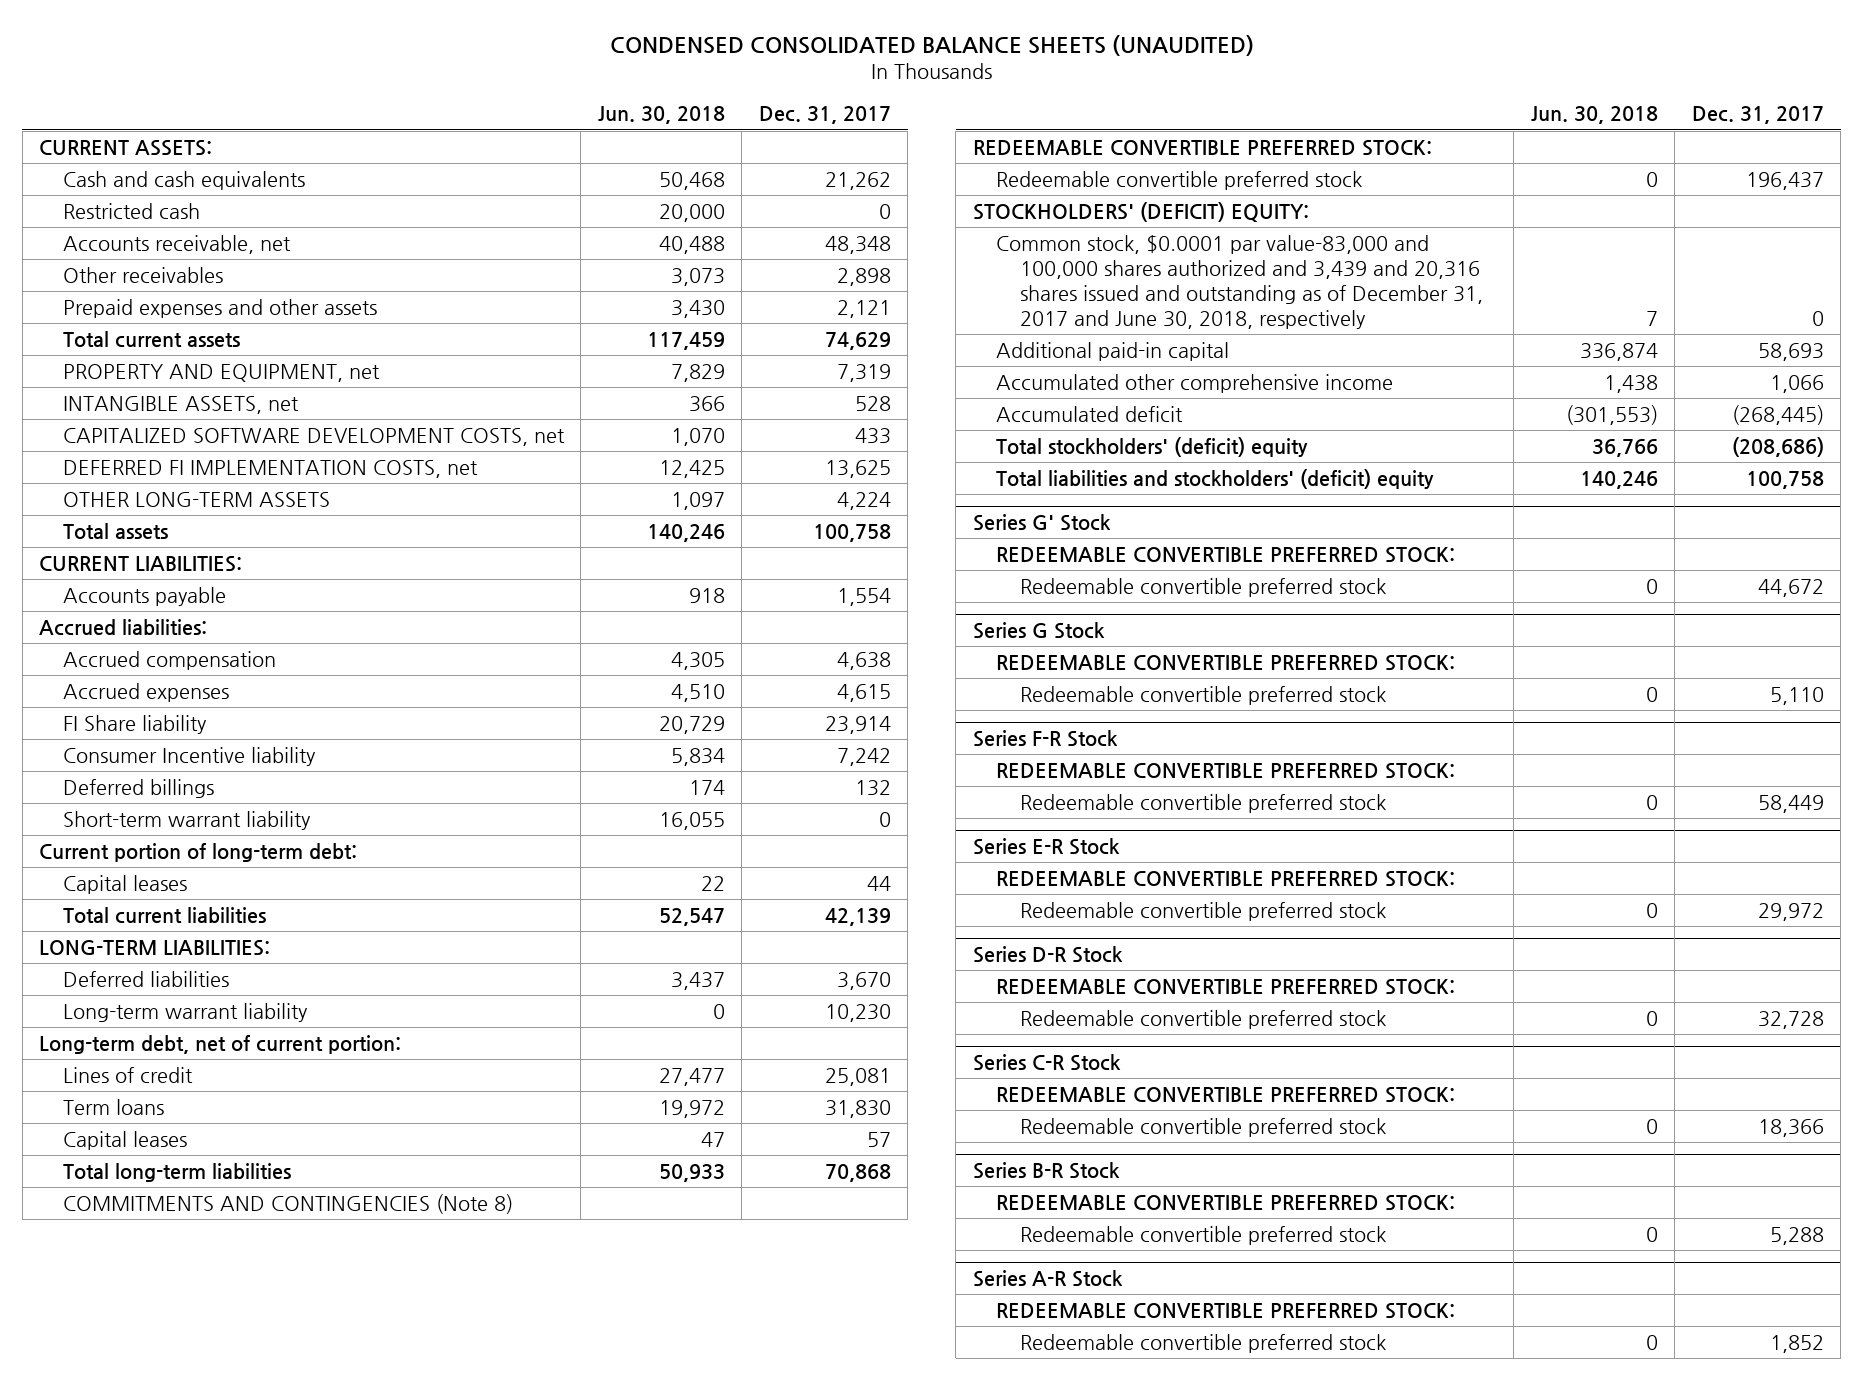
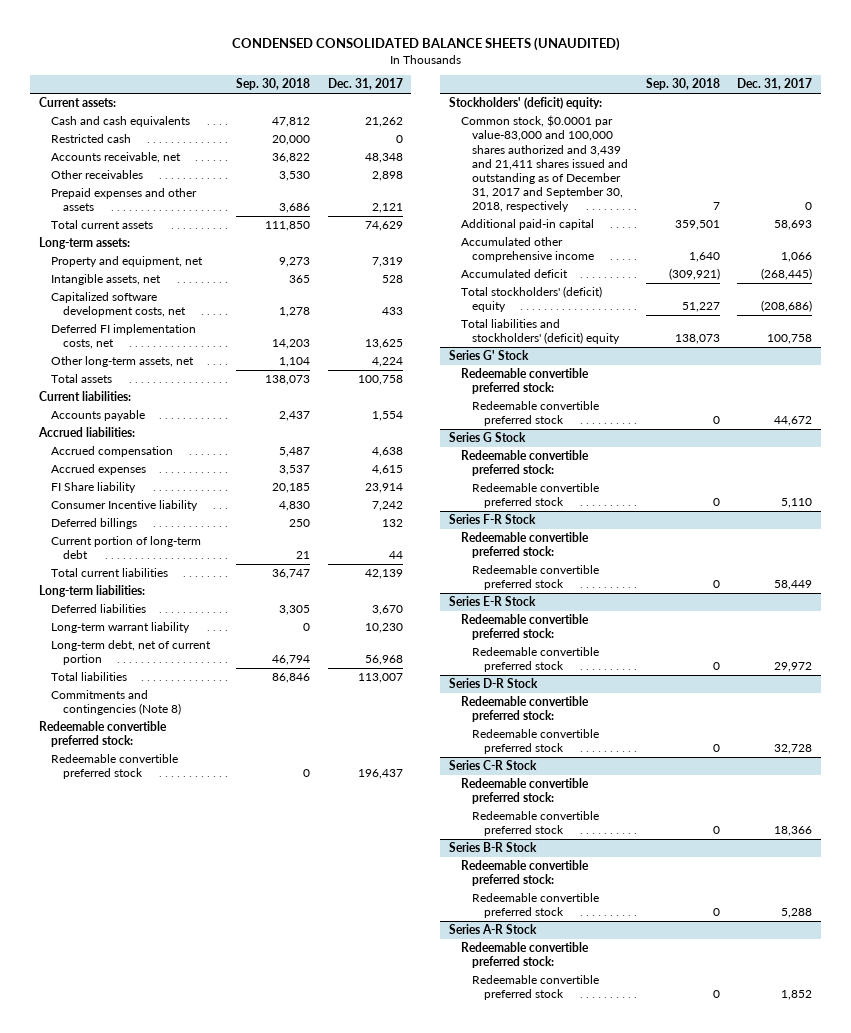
- | Jun. 30, 2018 | Dec. 31, 2017
+ | Sep. 30, 2018 | Dec. 31, 2017
- CURRENT ASSETS:
+ Current assets:
- PROPERTY AND EQUIPMENT, net | 7,829 | 7,319
- INTANGIBLE ASSETS, net | 366 | 528
- CAPITALIZED SOFTWARE DEVELOPMENT COSTS, net | 1,070 | 433
- DEFERRED FI IMPLEMENTATION COSTS, net | 12,425 | 13,625
- OTHER LONG-TERM ASSETS | 1,097 | 4,224
+ Long-term assets:
+ Property and equipment, net | 9,273 | 7,319
+ Intangible assets, net | 365 | 528
+ Capitalized software development costs, net | 1,278 | 433
+ Deferred FI implementation costs, net | 14,203 | 13,625
+ Other long-term assets, net | 1,104 | 4,224
- CURRENT LIABILITIES:
+ Current liabilities:
- Short-term warrant liability | 16,055 | 0
- Current portion of long-term debt:
- Capital leases | 22 | 44
+ Current portion of long-term debt | 21 | 44
- LONG-TERM LIABILITIES:
+ Long-term liabilities:
- Long-term debt, net of current portion:
- Lines of credit | 27,477 | 25,081
- Term loans | 19,972 | 31,830
- Capital leases | 47 | 57
- Total long-term liabilities | 50,933 | 70,868
- COMMITMENTS AND CONTINGENCIES (Note 8)
- REDEEMABLE CONVERTIBLE PREFERRED STOCK:
+ Long-term debt, net of current portion | 46,794 | 56,968
+ Total liabilities | 86,846 | 113,007
+ Commitments and contingencies (Note 8)
+ Redeemable convertible preferred stock:
- STOCKHOLDERS' (DEFICIT) EQUITY:
- Common stock, $0.0001 par value-83,000 and 100,000 shares authorized and 3,439 and 20,316 shares issued and outstanding as of December 31, 2017 and June 30, 2018, respectively | 7 | 0
+ Stockholders' (deficit) equity:
+ Common stock, $0.0001 par value-83,000 and 100,000 shares authorized and 3,439 and 21,411 shares issued and outstanding as of December 31, 2017 and September 30, 2018, respectively | 7 | 0
@ Series G' Stock
- REDEEMABLE CONVERTIBLE PREFERRED STOCK:
+ Redeemable convertible preferred stock:
@ Series G Stock
- REDEEMABLE CONVERTIBLE PREFERRED STOCK:
+ Redeemable convertible preferred stock:
@ Series F-R Stock
- REDEEMABLE CONVERTIBLE PREFERRED STOCK:
+ Redeemable convertible preferred stock:
@ Series E-R Stock
- REDEEMABLE CONVERTIBLE PREFERRED STOCK:
+ Redeemable convertible preferred stock:
@ Series D-R Stock
- REDEEMABLE CONVERTIBLE PREFERRED STOCK:
+ Redeemable convertible preferred stock:
@ Series C-R Stock
- REDEEMABLE CONVERTIBLE PREFERRED STOCK:
+ Redeemable convertible preferred stock:
@ Series B-R Stock
- REDEEMABLE CONVERTIBLE PREFERRED STOCK:
+ Redeemable convertible preferred stock:
@ Series A-R Stock
- REDEEMABLE CONVERTIBLE PREFERRED STOCK:
+ Redeemable convertible preferred stock:

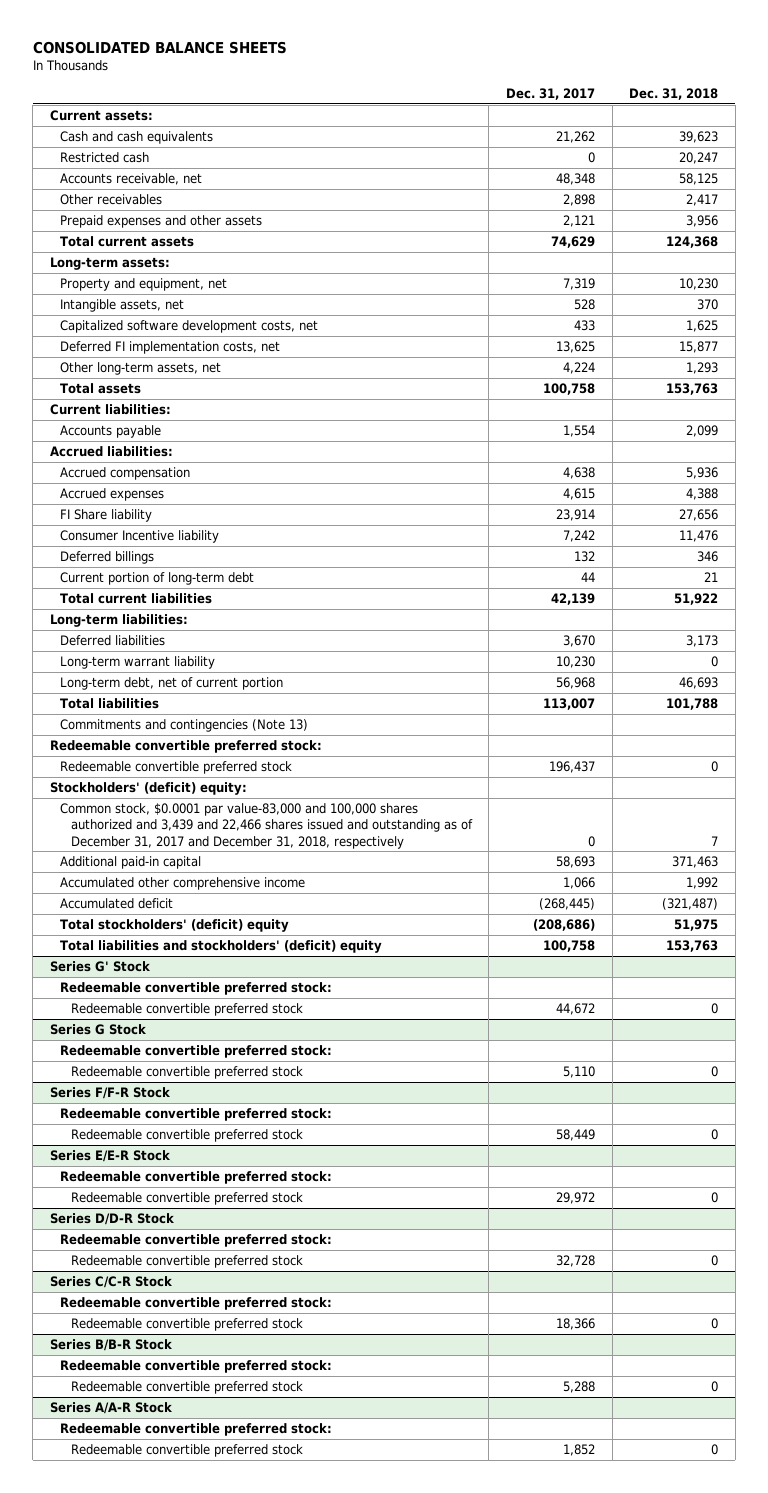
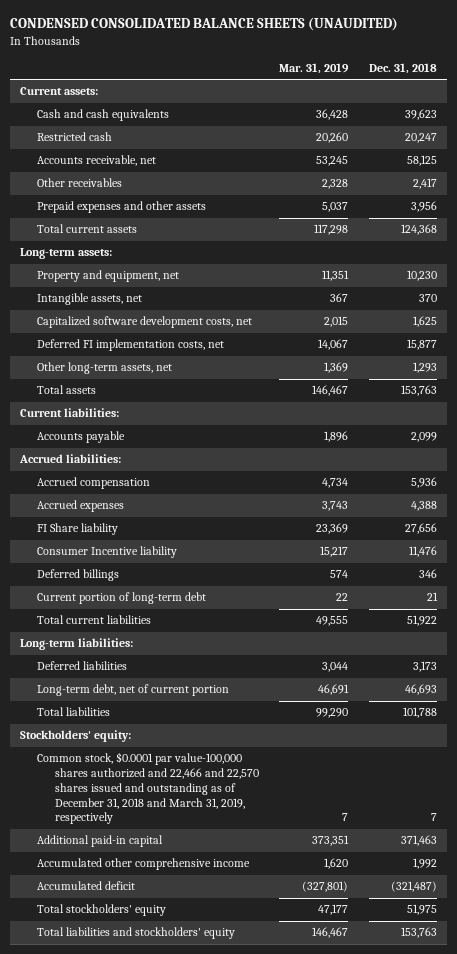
- CONSOLIDATED BALANCE SHEETS
+ CONDENSED CONSOLIDATED BALANCE SHEETS (UNAUDITED)
- | Dec. 31, 2017 | Dec. 31, 2018
+ | Mar. 31, 2019 | Dec. 31, 2018
- Long-term warrant liability | 10,230 | 0
- Commitments and contingencies (Note 13)
- Redeemable convertible preferred stock:
- Redeemable convertible preferred stock | 196,437 | 0
- Stockholders' (deficit) equity:
- Common stock, $0.0001 par value-83,000 and 100,000 shares authorized and 3,439 and 22,466 shares issued and outstanding as of December 31, 2017 and December 31, 2018, respectively | 0 | 7
+ Stockholders' equity:
+ Common stock, $0.0001 par value-100,000 shares authorized and 22,466 and 22,570 shares issued and outstanding as of December 31, 2018 and March 31, 2019, respectively | 7 | 7
- Total stockholders' (deficit) equity | (208,686) | 51,975
- Total liabilities and stockholders' (deficit) equity | 100,758 | 153,763
- Series G' Stock
- Redeemable convertible preferred stock:
- Redeemable convertible preferred stock | 44,672 | 0
- Series G Stock
- Redeemable convertible preferred stock:
- Redeemable convertible preferred stock | 5,110 | 0
- Series F/F-R Stock
- Redeemable convertible preferred stock:
- Redeemable convertible preferred stock | 58,449 | 0
- Series E/E-R Stock
- Redeemable convertible preferred stock:
- Redeemable convertible preferred stock | 29,972 | 0
- Series D/D-R Stock
- Redeemable convertible preferred stock:
- Redeemable convertible preferred stock | 32,728 | 0
- Series C/C-R Stock
- Redeemable convertible preferred stock:
- Redeemable convertible preferred stock | 18,366 | 0
- Series B/B-R Stock
- Redeemable convertible preferred stock:
- Redeemable convertible preferred stock | 5,288 | 0
- Series A/A-R Stock
- Redeemable convertible preferred stock:
- Redeemable convertible preferred stock | 1,852 | 0
+ Total stockholders' equity | 47,177 | 51,975
+ Total liabilities and stockholders' equity | 146,467 | 153,763

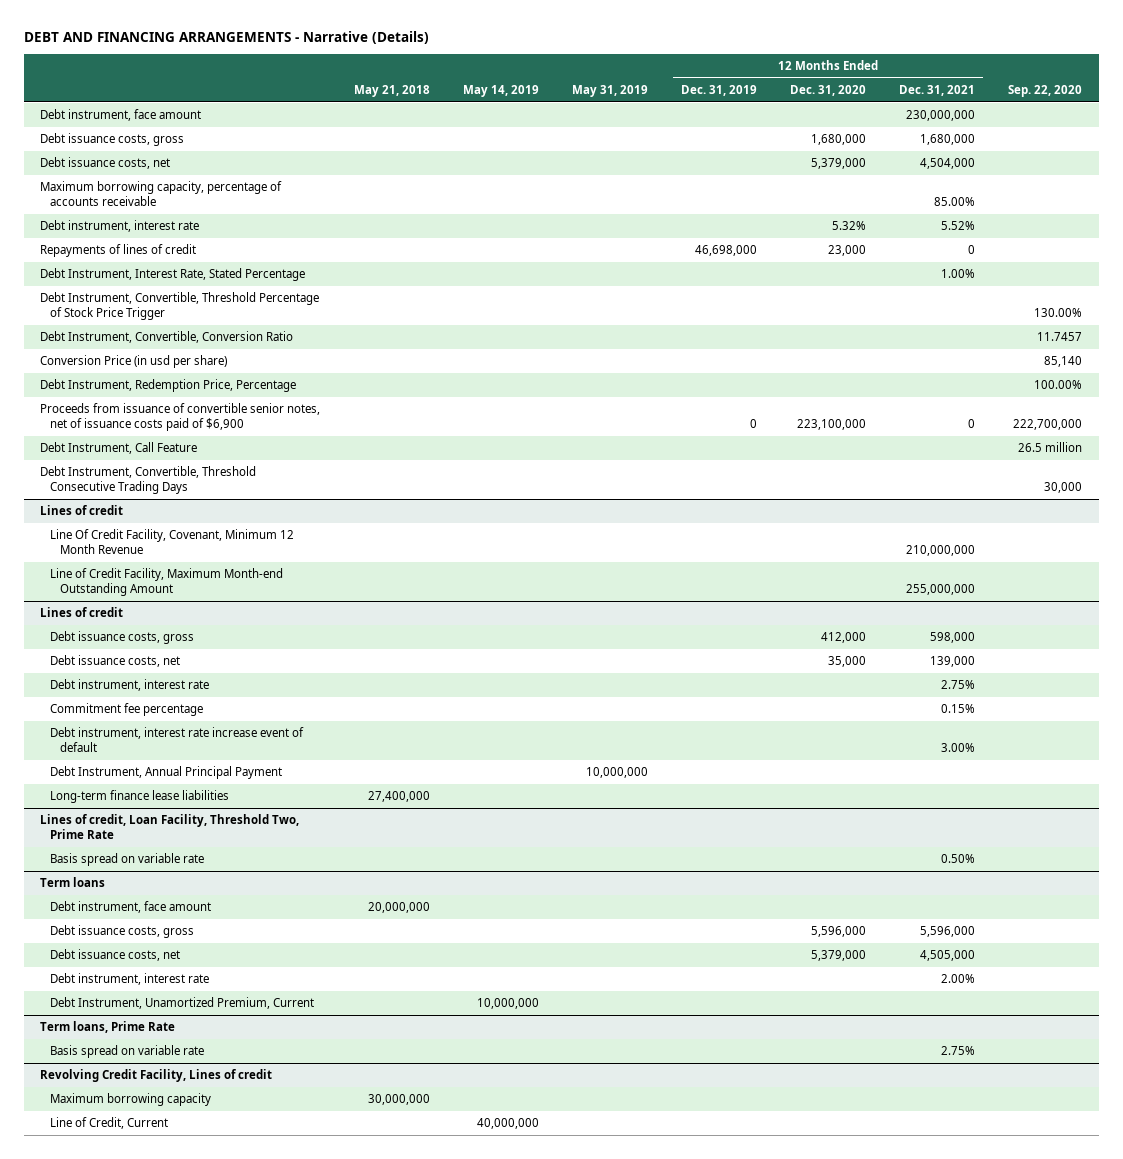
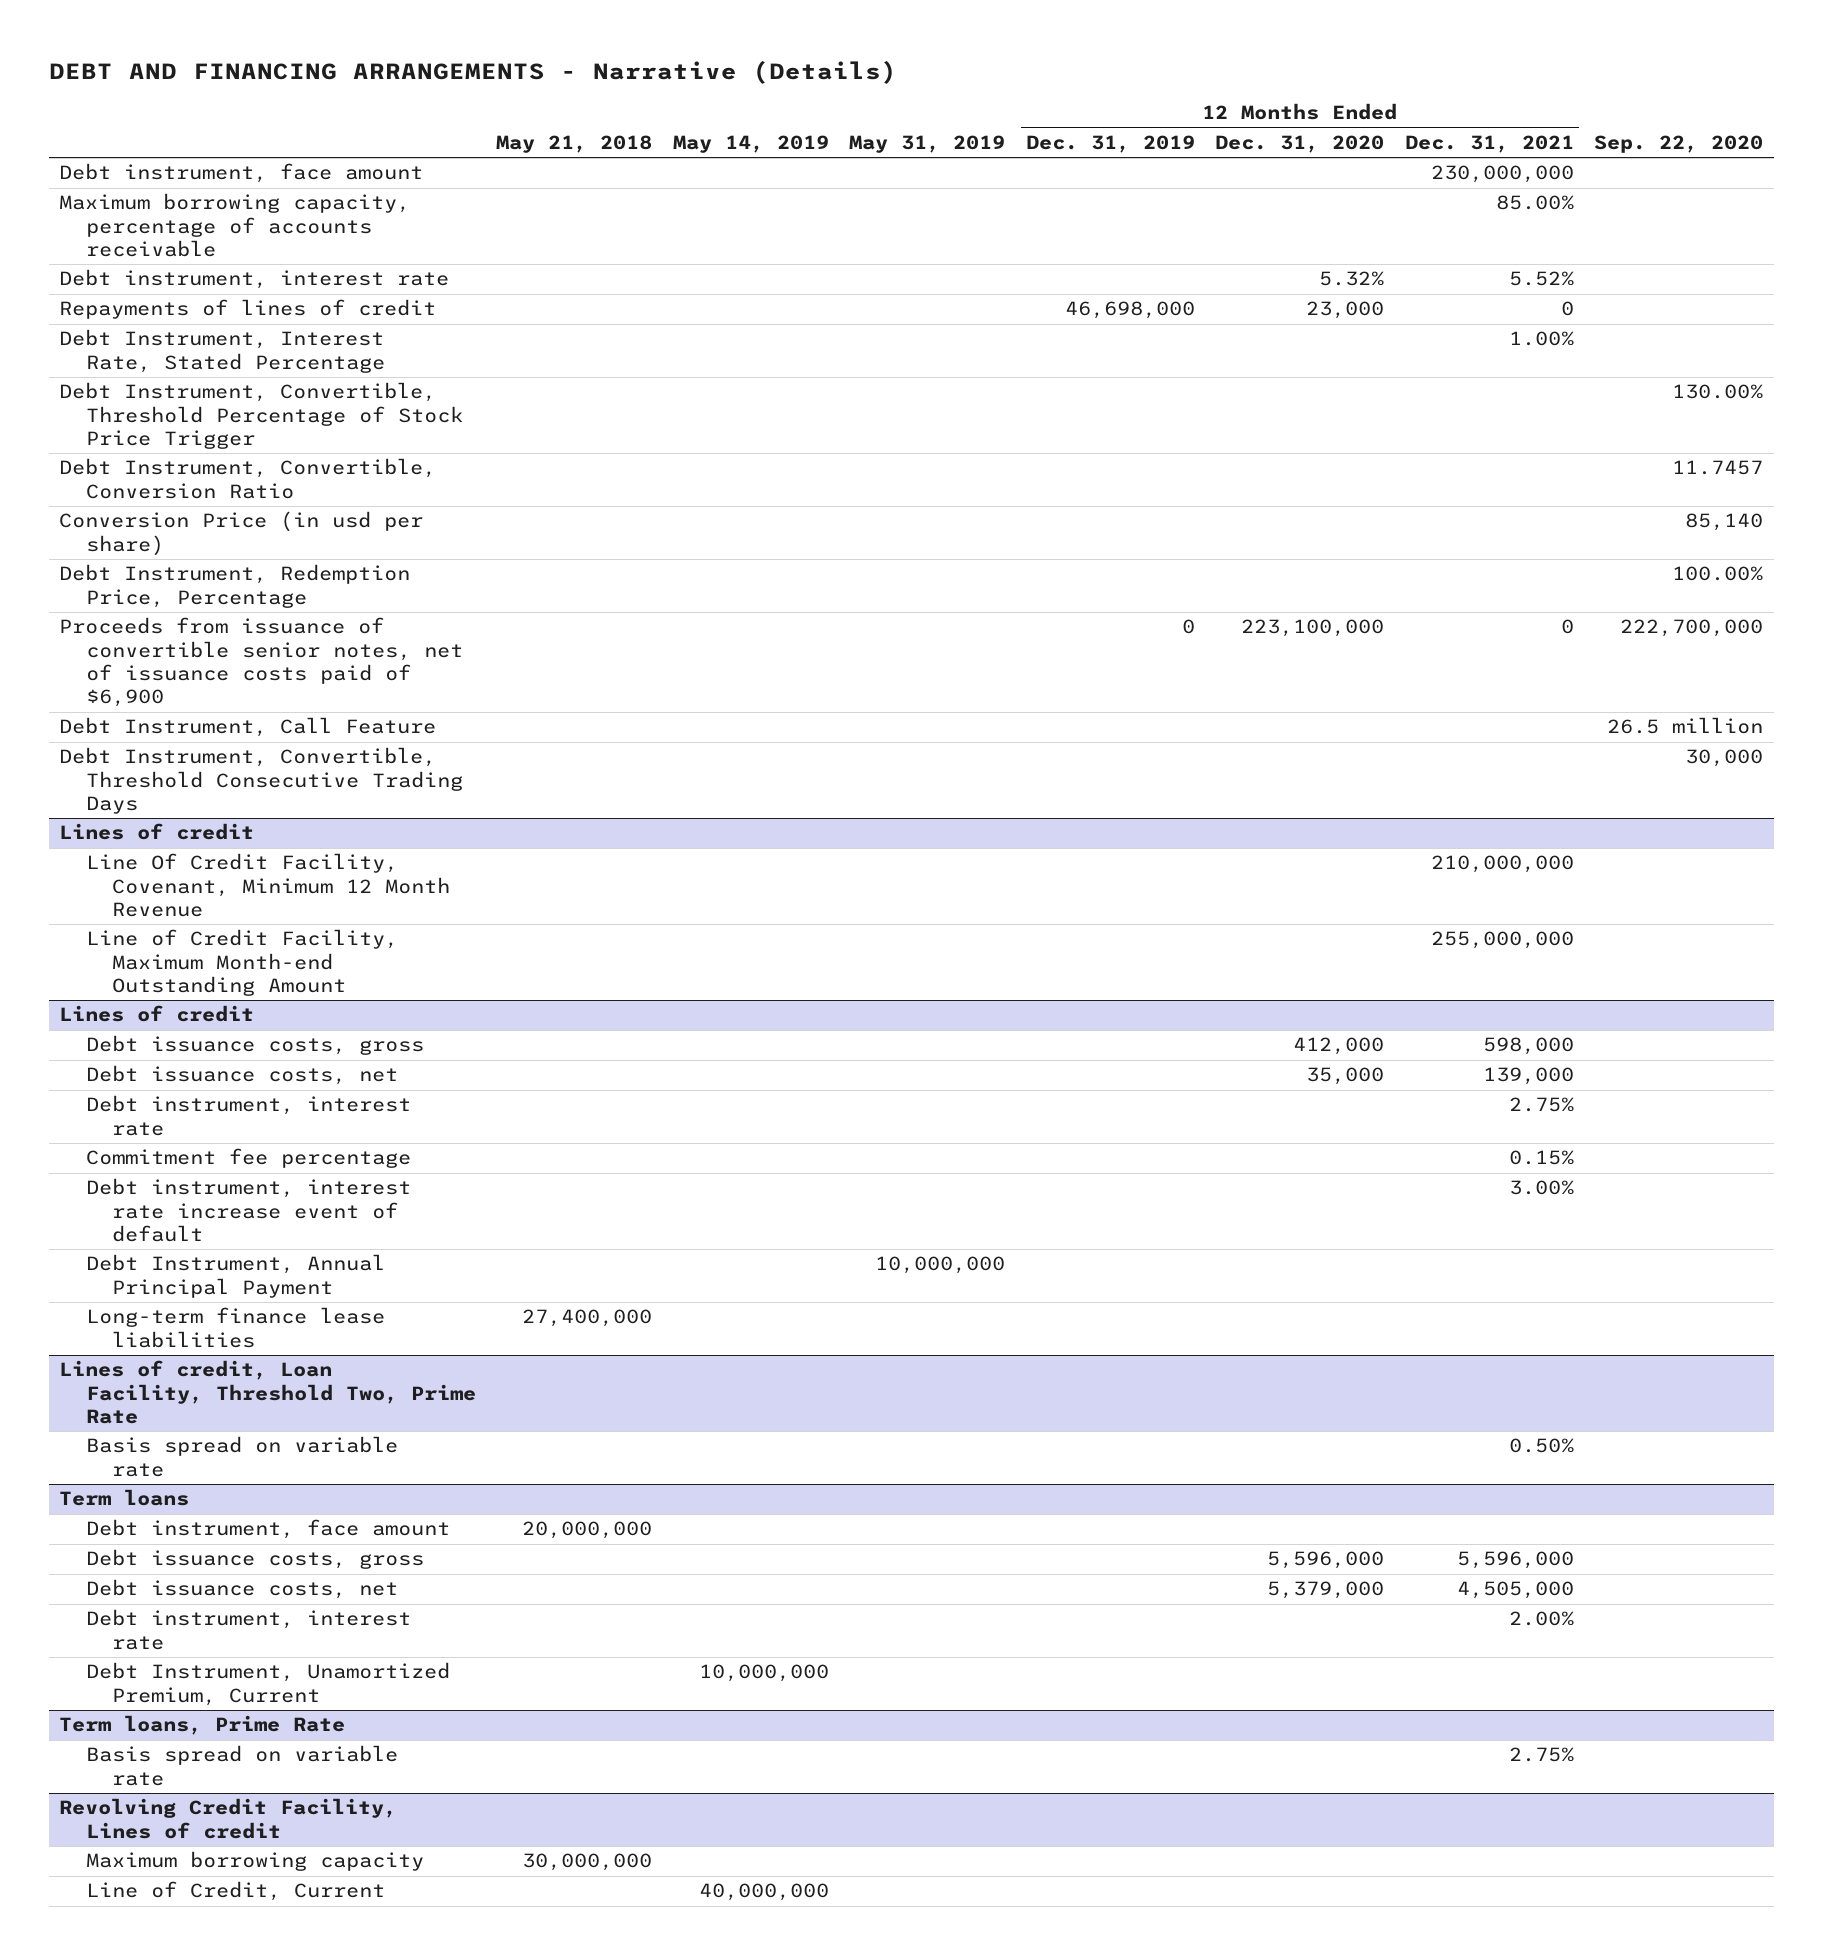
- Debt issuance costs, gross | | | | | 1,680,000 | 1,680,000 |
- Debt issuance costs, net | | | | | 5,379,000 | 4,504,000 |

